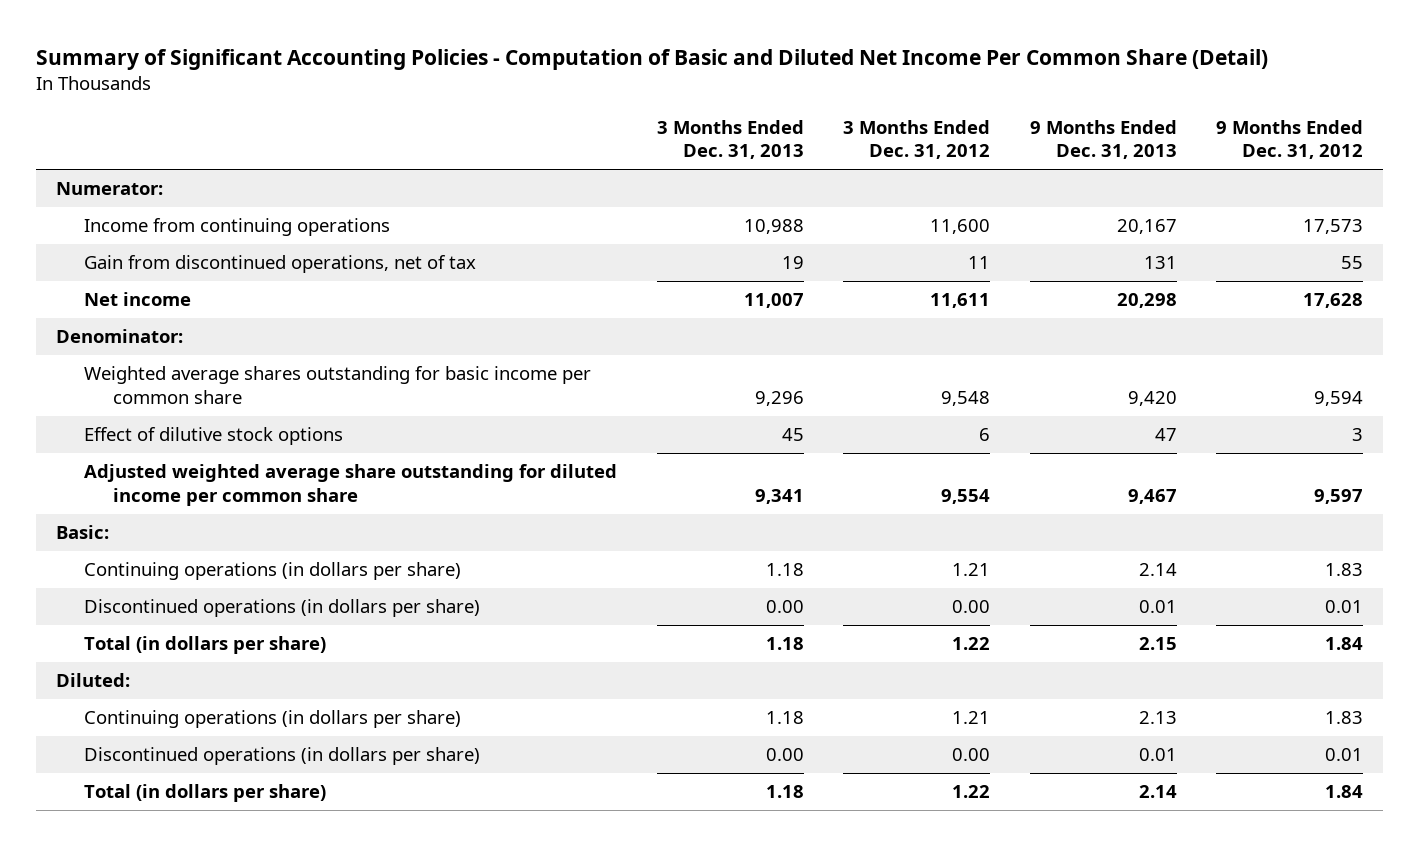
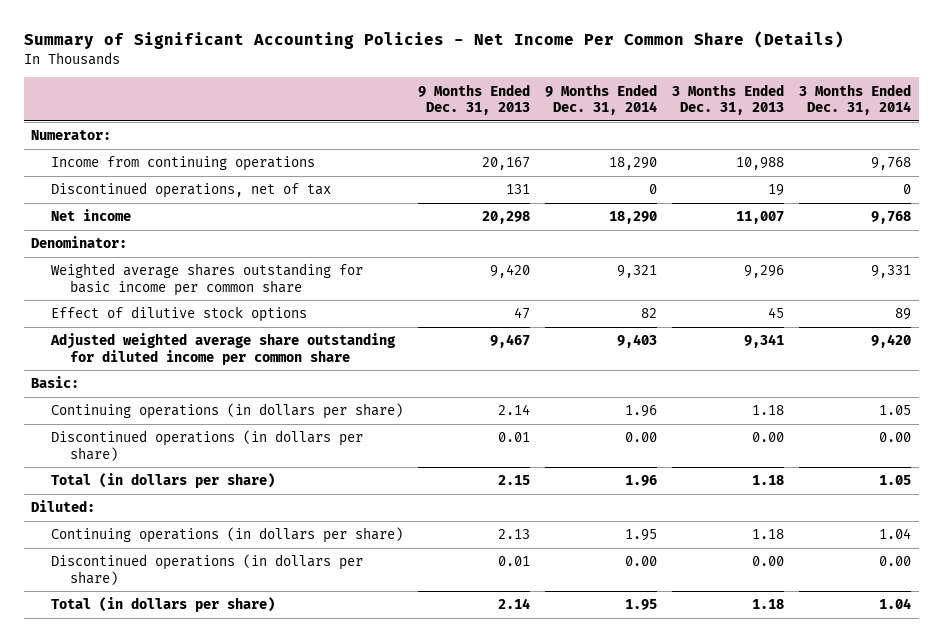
- Summary of Significant Accounting Policies - Computation of Basic and Diluted Net Income Per Common Share (Detail)
+ Summary of Significant Accounting Policies - Net Income Per Common Share (Details)
- | 3 Months Ended Dec. 31, 2013 | 3 Months Ended Dec. 31, 2012 | 9 Months Ended Dec. 31, 2013 | 9 Months Ended Dec. 31, 2012
+ | 9 Months Ended Dec. 31, 2013 | 9 Months Ended Dec. 31, 2014 | 3 Months Ended Dec. 31, 2013 | 3 Months Ended Dec. 31, 2014
- Gain from discontinued operations, net of tax | 19 | 11 | 131 | 55
+ Discontinued operations, net of tax | 131 | 0 | 19 | 0

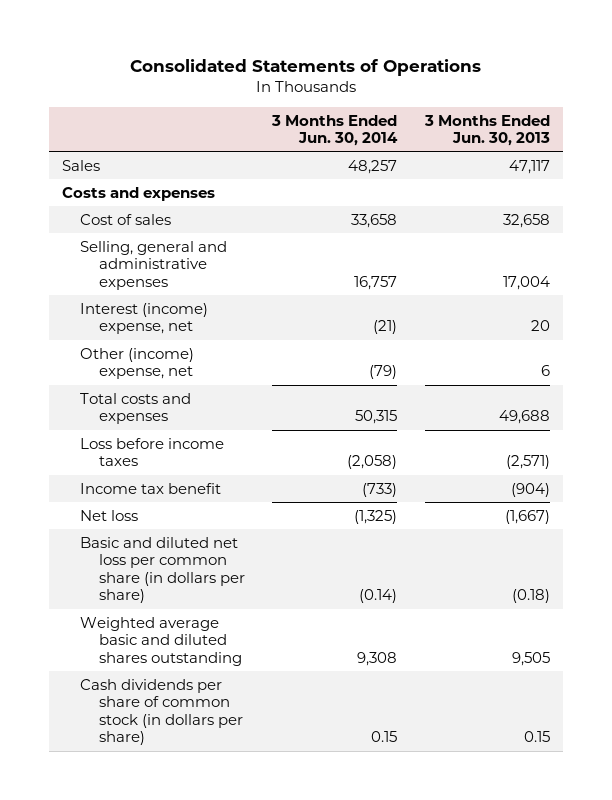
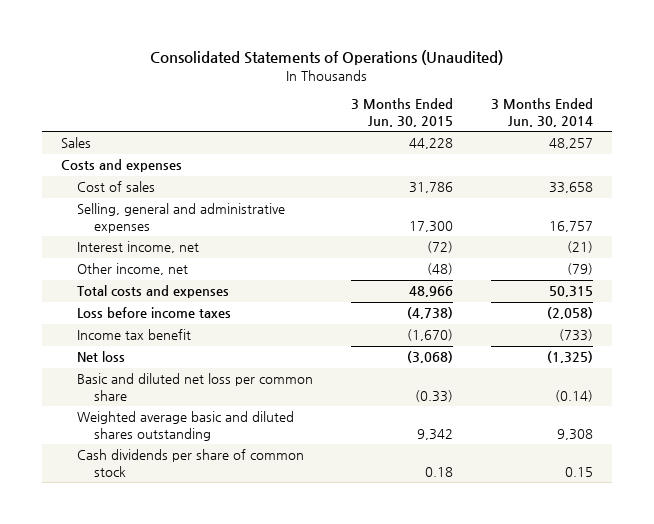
- Consolidated Statements of Operations
+ Consolidated Statements of Operations (Unaudited)
- | 3 Months Ended Jun. 30, 2014 | 3 Months Ended Jun. 30, 2013
+ | 3 Months Ended Jun. 30, 2015 | 3 Months Ended Jun. 30, 2014
- Interest (income) expense, net | (21) | 20
- Other (income) expense, net | (79) | 6
+ Interest income, net | (72) | (21)
+ Other income, net | (48) | (79)
- Basic and diluted net loss per common share (in dollars per share) | (0.14) | (0.18)
+ Basic and diluted net loss per common share | (0.33) | (0.14)
- Cash dividends per share of common stock (in dollars per share) | 0.15 | 0.15
+ Cash dividends per share of common stock | 0.18 | 0.15

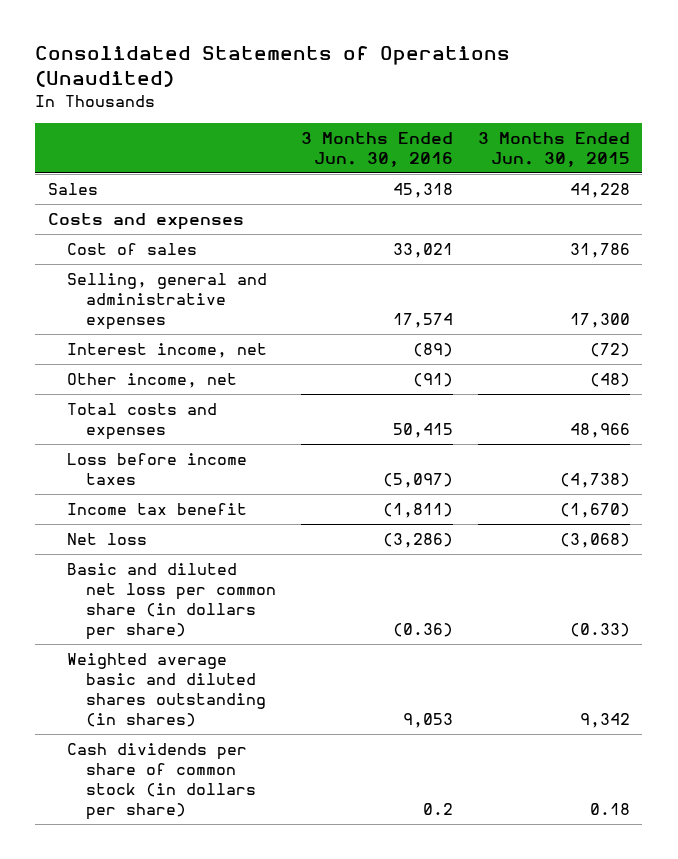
- | 3 Months Ended Jun. 30, 2015 | 3 Months Ended Jun. 30, 2014
+ | 3 Months Ended Jun. 30, 2016 | 3 Months Ended Jun. 30, 2015
- Basic and diluted net loss per common share | (0.33) | (0.14)
- Weighted average basic and diluted shares outstanding | 9,342 | 9,308
- Cash dividends per share of common stock | 0.18 | 0.15
+ Basic and diluted net loss per common share (in dollars per share) | (0.36) | (0.33)
+ Weighted average basic and diluted shares outstanding (in shares) | 9,053 | 9,342
+ Cash dividends per share of common stock (in dollars per share) | 0.2 | 0.18

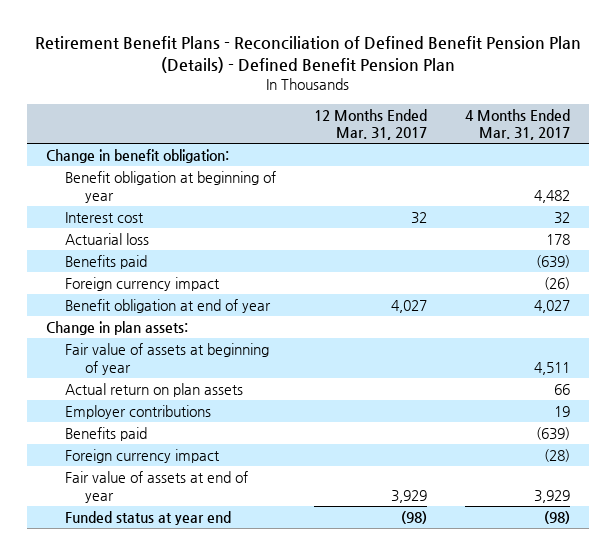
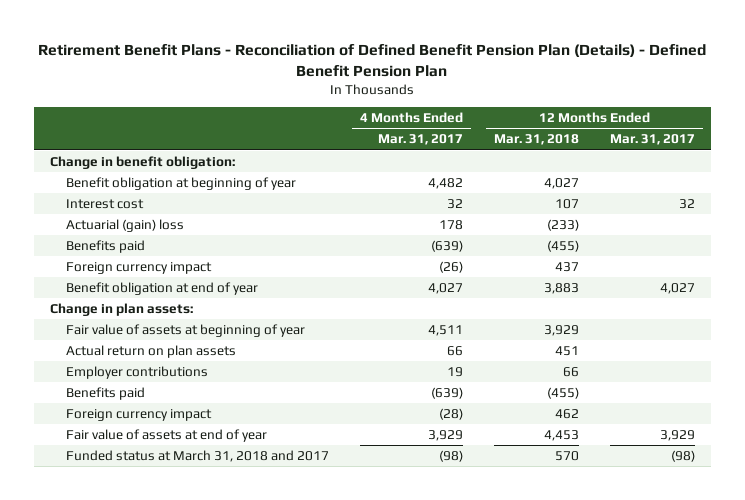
- | 12 Months Ended Mar. 31, 2017 | 4 Months Ended Mar. 31, 2017
+ | 4 Months Ended Mar. 31, 2017 | 12 Months Ended Mar. 31, 2018 | 12 Months Ended Mar. 31, 2017
- Actuarial loss | | 178
+ Actuarial (gain) loss | 178 | (233) |
- Funded status at year end | (98) | (98)
+ Funded status at March 31, 2018 and 2017 | (98) | 570 | (98)

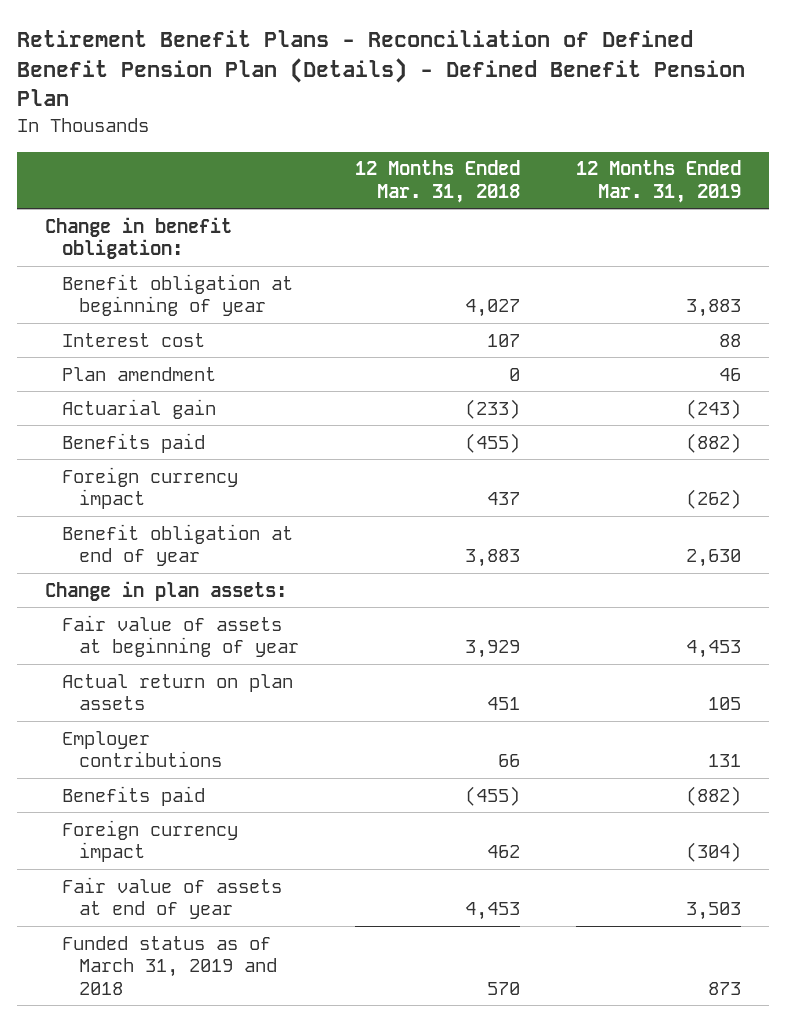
- | 4 Months Ended Mar. 31, 2017 | 12 Months Ended Mar. 31, 2018 | 12 Months Ended Mar. 31, 2017
+ | 12 Months Ended Mar. 31, 2018 | 12 Months Ended Mar. 31, 2019
- Actuarial (gain) loss | 178 | (233) |
+ Plan amendment | 0 | 46
+ Actuarial gain | (233) | (243)
- Funded status at March 31, 2018 and 2017 | (98) | 570 | (98)
+ Funded status as of March 31, 2019 and 2018 | 570 | 873

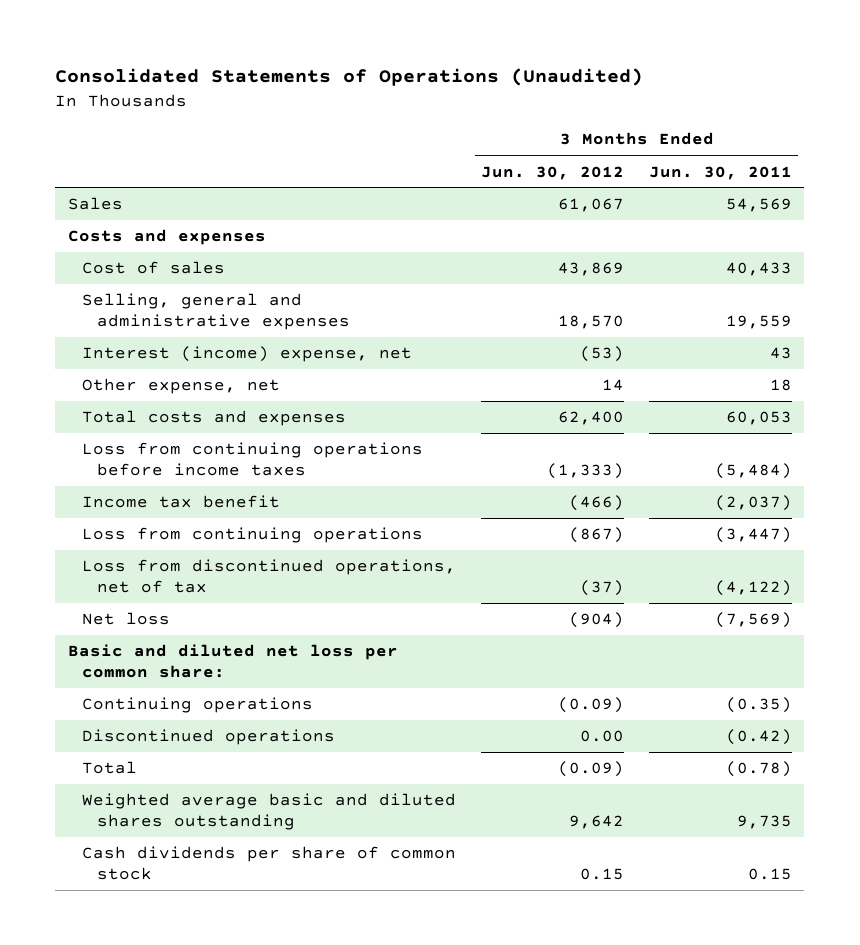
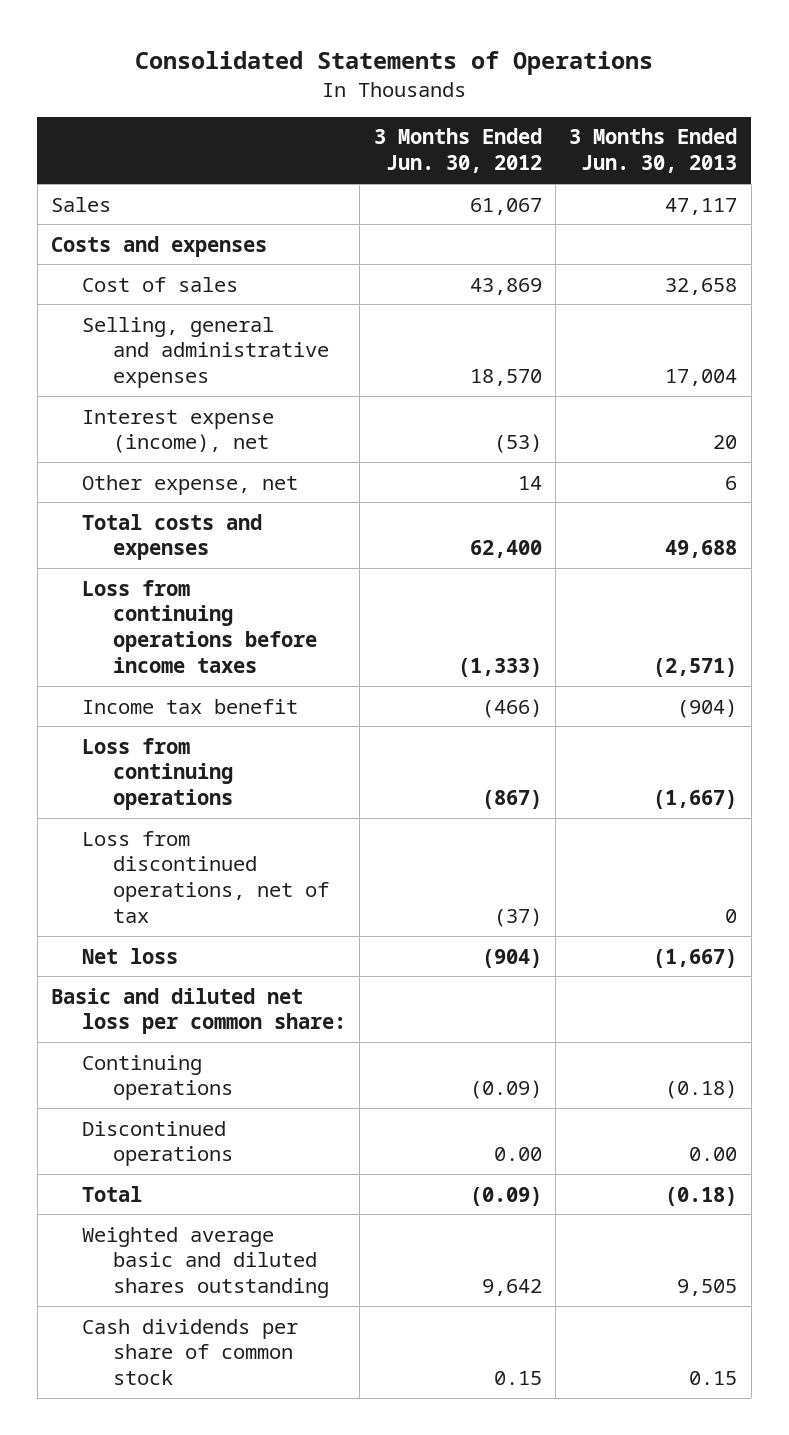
- Consolidated Statements of Operations (Unaudited)
+ Consolidated Statements of Operations
- | 3 Months Ended Jun. 30, 2012 | 3 Months Ended Jun. 30, 2011
+ | 3 Months Ended Jun. 30, 2012 | 3 Months Ended Jun. 30, 2013
- Interest (income) expense, net | (53) | 43
+ Interest expense (income), net | (53) | 20

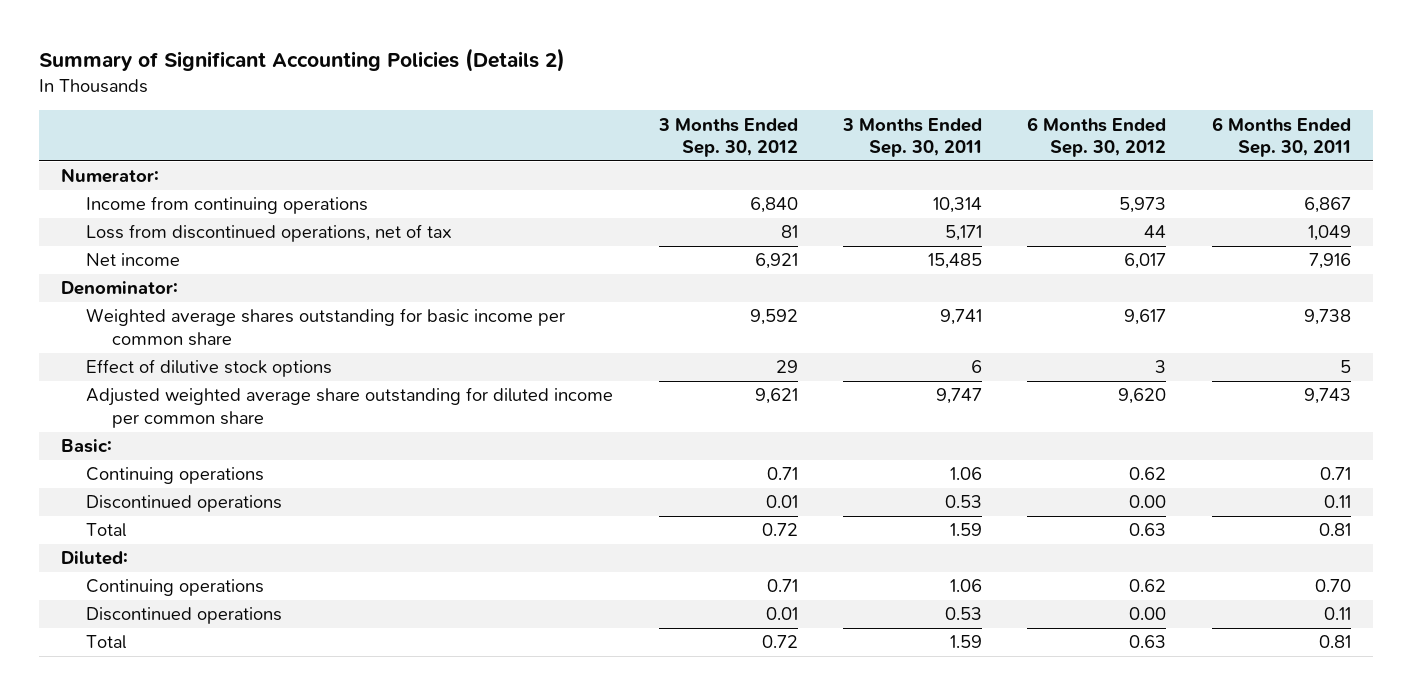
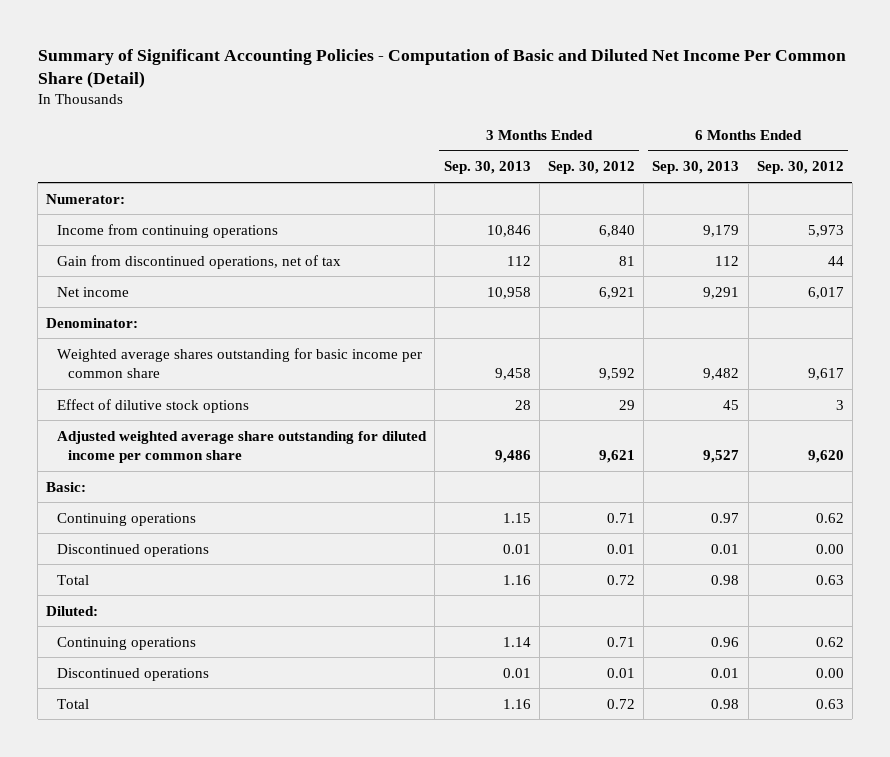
- Summary of Significant Accounting Policies (Details 2)
+ Summary of Significant Accounting Policies - Computation of Basic and Diluted Net Income Per Common Share (Detail)
- | 3 Months Ended Sep. 30, 2012 | 3 Months Ended Sep. 30, 2011 | 6 Months Ended Sep. 30, 2012 | 6 Months Ended Sep. 30, 2011
+ | 3 Months Ended Sep. 30, 2013 | 3 Months Ended Sep. 30, 2012 | 6 Months Ended Sep. 30, 2013 | 6 Months Ended Sep. 30, 2012
- Loss from discontinued operations, net of tax | 81 | 5,171 | 44 | 1,049
+ Gain from discontinued operations, net of tax | 112 | 81 | 112 | 44

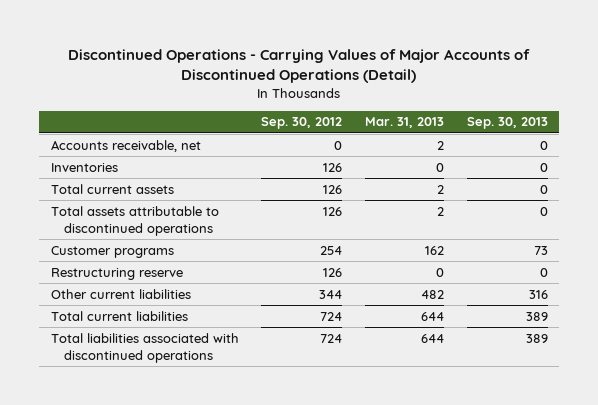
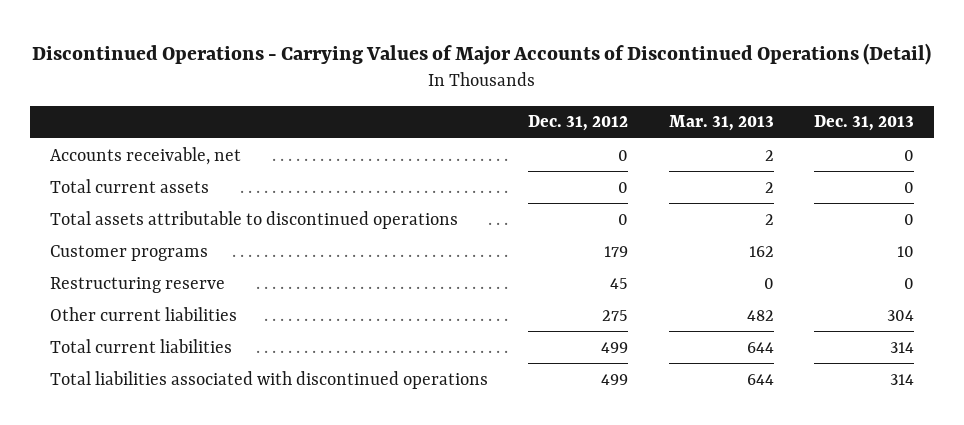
- | Sep. 30, 2012 | Mar. 31, 2013 | Sep. 30, 2013
+ | Dec. 31, 2012 | Mar. 31, 2013 | Dec. 31, 2013
- Inventories | 126 | 0 | 0

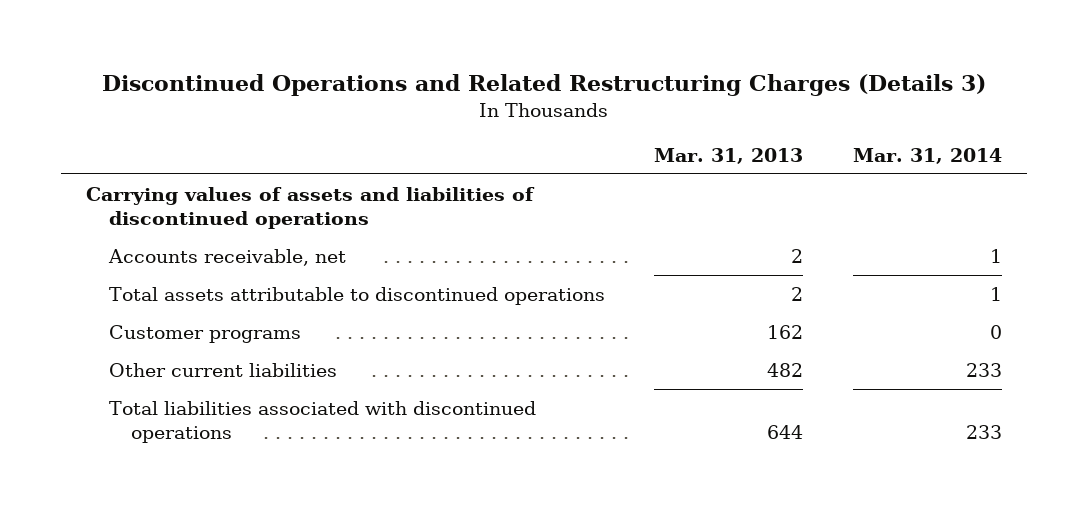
- Discontinued Operations - Carrying Values of Major Accounts of Discontinued Operations (Detail)
+ Discontinued Operations and Related Restructuring Charges (Details 3)
- | Dec. 31, 2012 | Mar. 31, 2013 | Dec. 31, 2013
+ | Mar. 31, 2013 | Mar. 31, 2014
+ Carrying values of assets and liabilities of discontinued operations
- Total current assets | 0 | 2 | 0
- Restructuring reserve | 45 | 0 | 0
- Total current liabilities | 499 | 644 | 314

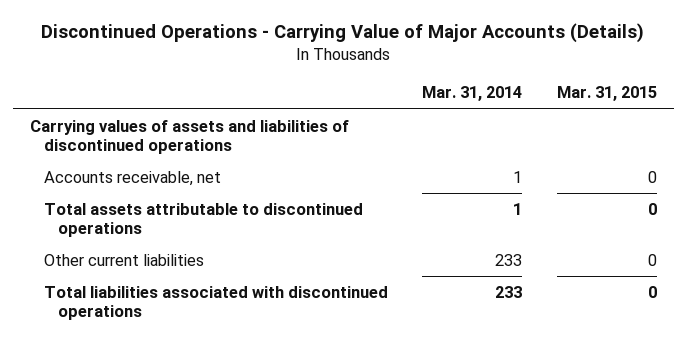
- Discontinued Operations and Related Restructuring Charges (Details 3)
+ Discontinued Operations - Carrying Value of Major Accounts (Details)
- | Mar. 31, 2013 | Mar. 31, 2014
+ | Mar. 31, 2014 | Mar. 31, 2015
- Customer programs | 162 | 0

